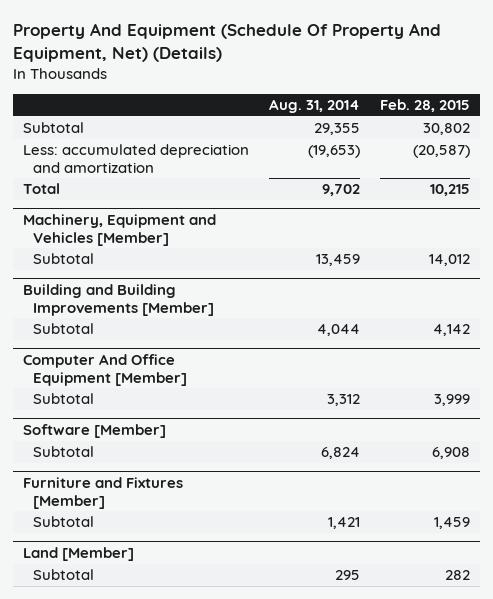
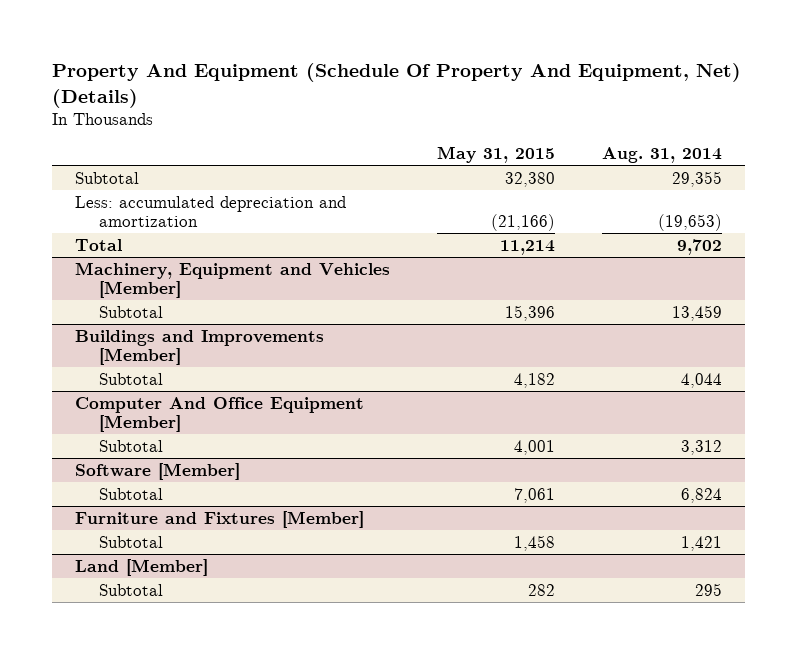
- | Aug. 31, 2014 | Feb. 28, 2015
+ | May 31, 2015 | Aug. 31, 2014
- Building and Building Improvements [Member]
+ Buildings and Improvements [Member]

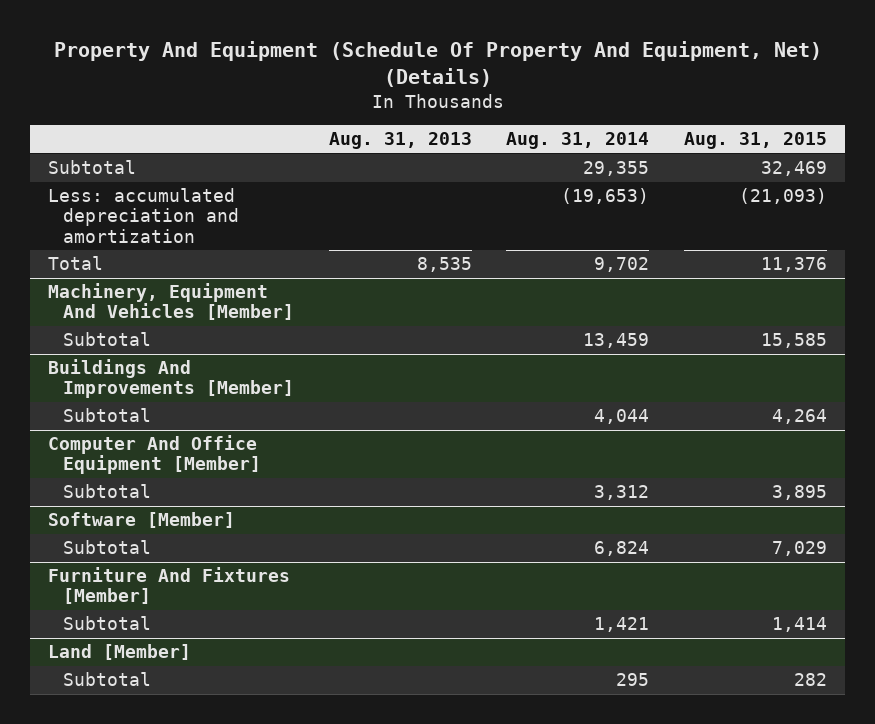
- | May 31, 2015 | Aug. 31, 2014
+ | Aug. 31, 2013 | Aug. 31, 2014 | Aug. 31, 2015
- Machinery, Equipment and Vehicles [Member]
+ Machinery, Equipment And Vehicles [Member]
- Buildings and Improvements [Member]
+ Buildings And Improvements [Member]
- Furniture and Fixtures [Member]
+ Furniture And Fixtures [Member]

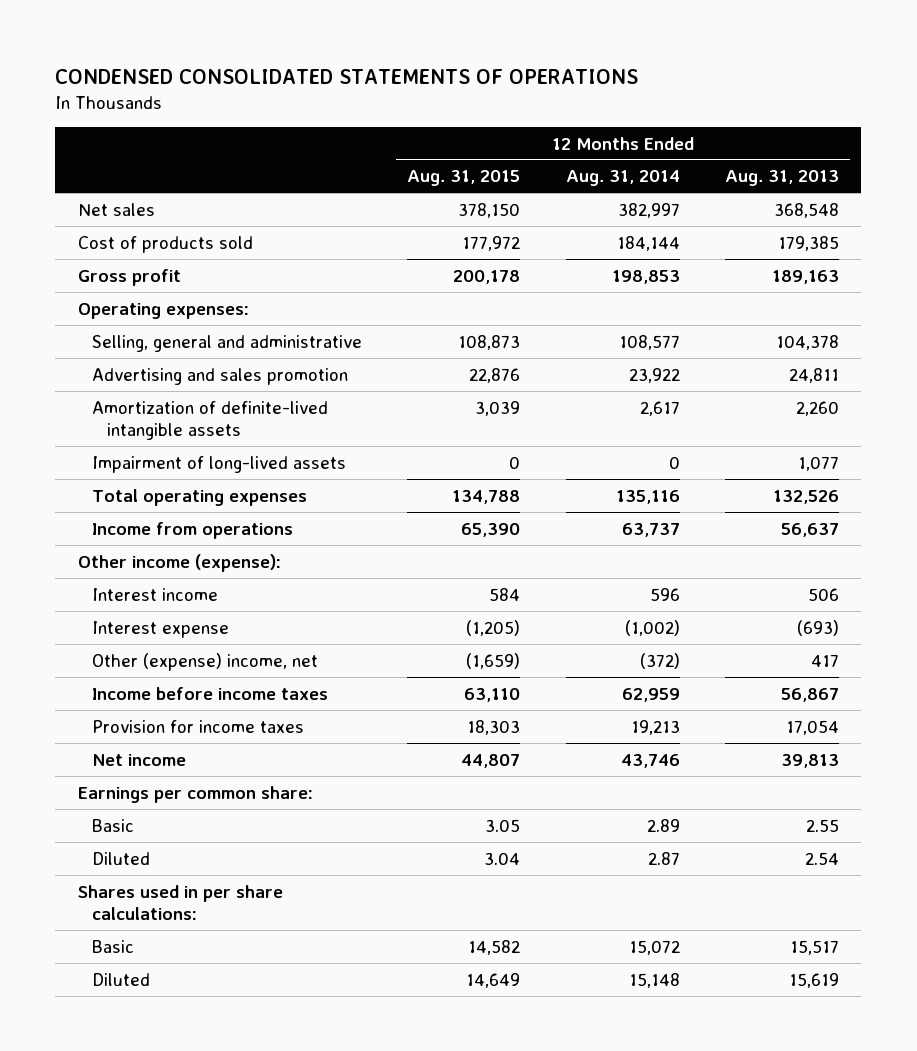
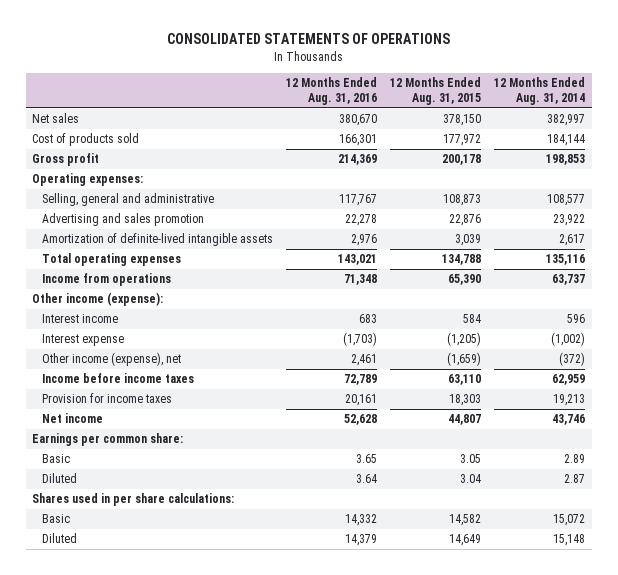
- CONDENSED CONSOLIDATED STATEMENTS OF OPERATIONS
+ CONSOLIDATED STATEMENTS OF OPERATIONS
- | 12 Months Ended Aug. 31, 2015 | 12 Months Ended Aug. 31, 2014 | 12 Months Ended Aug. 31, 2013
+ | 12 Months Ended Aug. 31, 2016 | 12 Months Ended Aug. 31, 2015 | 12 Months Ended Aug. 31, 2014
- Impairment of long-lived assets | 0 | 0 | 1,077
- Other (expense) income, net | (1,659) | (372) | 417
+ Other income (expense), net | 2,461 | (1,659) | (372)

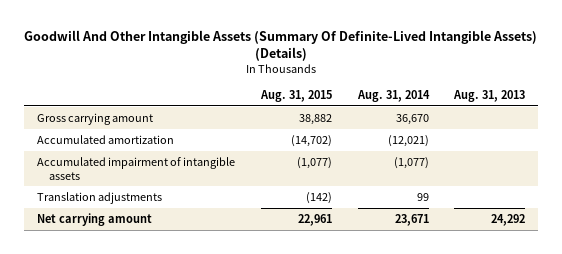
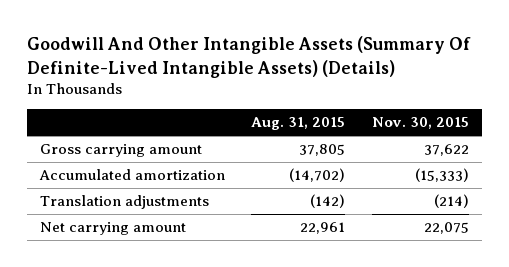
- | Aug. 31, 2015 | Aug. 31, 2014 | Aug. 31, 2013
+ | Aug. 31, 2015 | Nov. 30, 2015
- Gross carrying amount | 38,882 | 36,670 |
+ Gross carrying amount | 37,805 | 37,622
- Accumulated impairment of intangible assets | (1,077) | (1,077) |

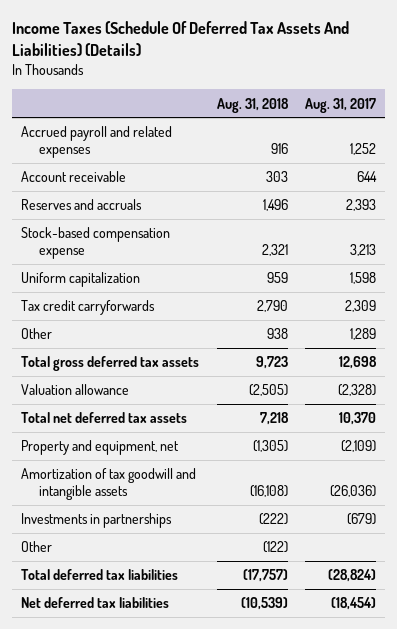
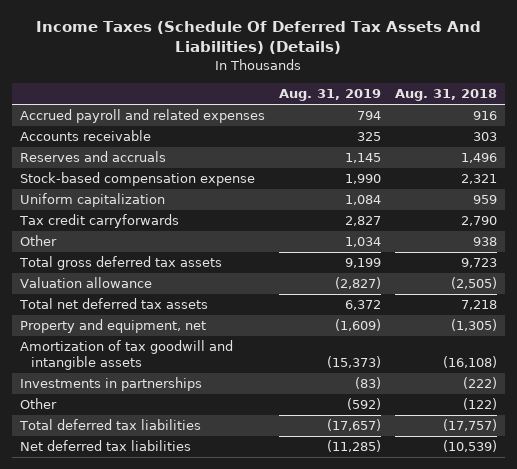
- | Aug. 31, 2018 | Aug. 31, 2017
+ | Aug. 31, 2019 | Aug. 31, 2018
- Account receivable | 303 | 644
+ Accounts receivable | 325 | 303

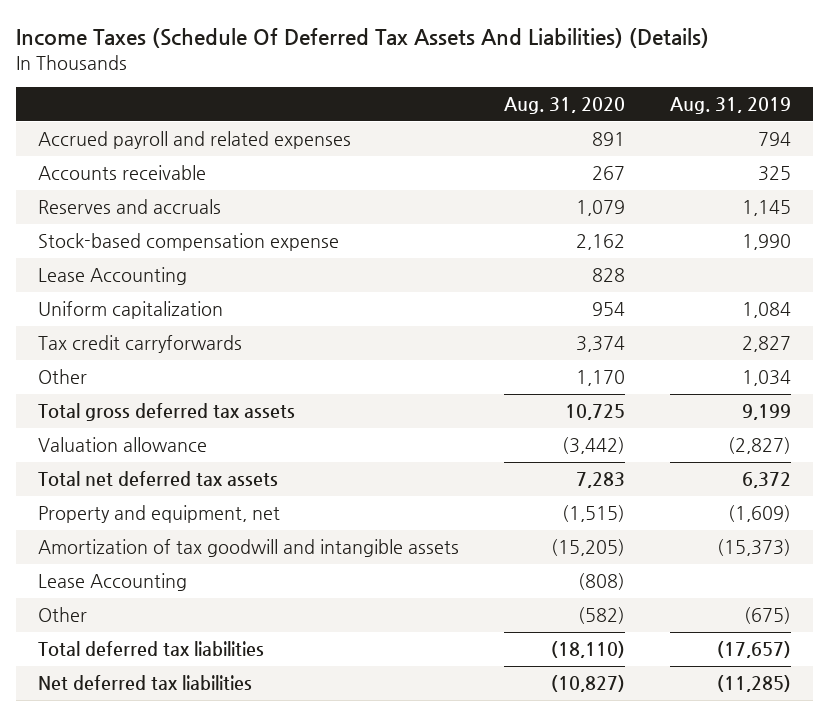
- | Aug. 31, 2019 | Aug. 31, 2018
+ | Aug. 31, 2020 | Aug. 31, 2019
+ Lease Accounting | 828 |
- Investments in partnerships | (83) | (222)
- Other | (592) | (122)
+ Lease Accounting | (808) |
+ Other | (582) | (675)

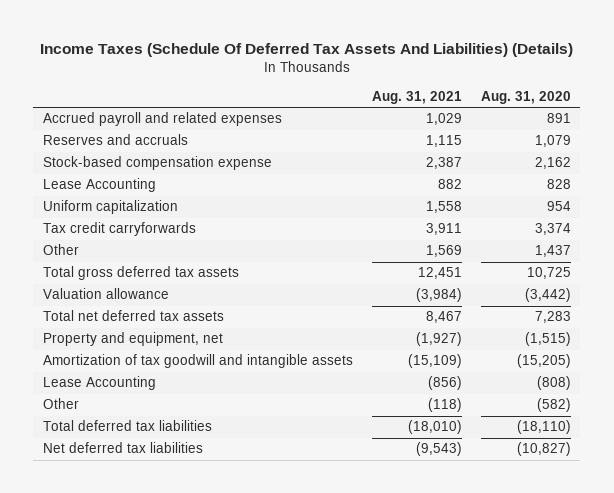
- | Aug. 31, 2020 | Aug. 31, 2019
+ | Aug. 31, 2021 | Aug. 31, 2020
- Accounts receivable | 267 | 325
- Other | 1,170 | 1,034
+ Other | 1,569 | 1,437

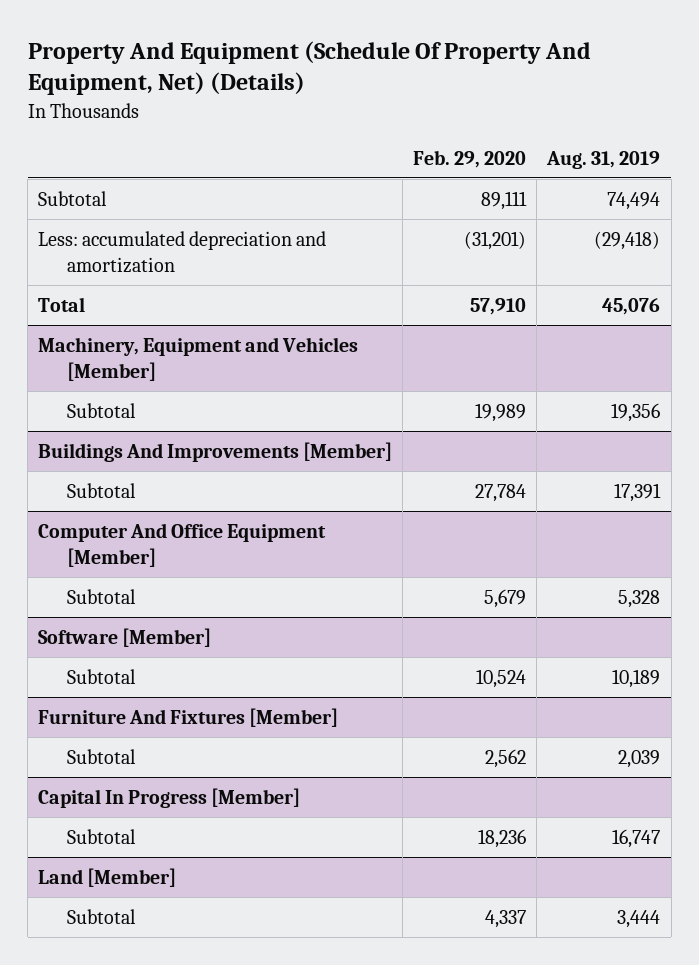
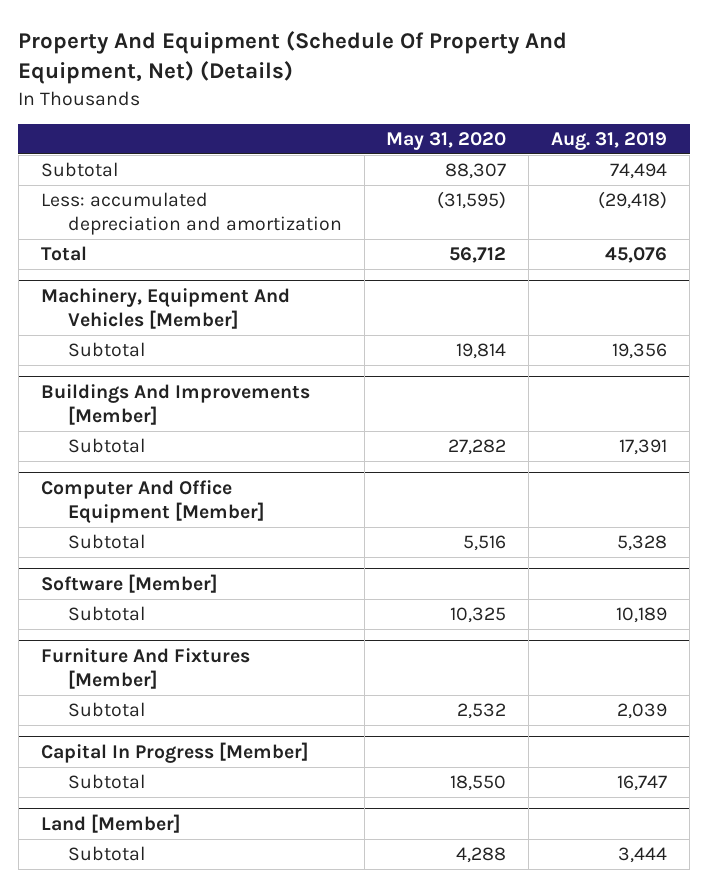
- | Feb. 29, 2020 | Aug. 31, 2019
+ | May 31, 2020 | Aug. 31, 2019
- Machinery, Equipment and Vehicles [Member]
+ Machinery, Equipment And Vehicles [Member]

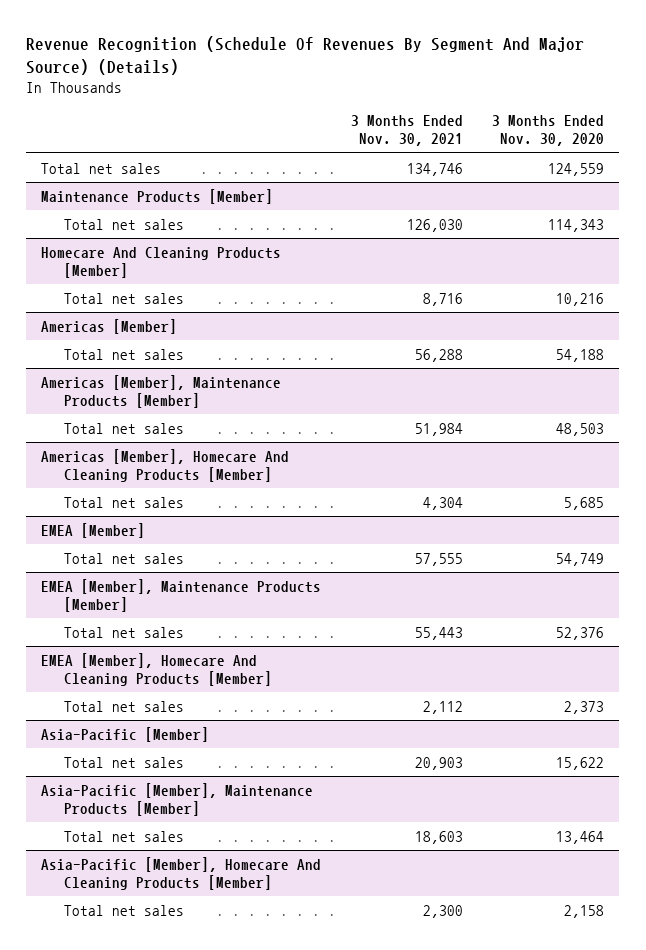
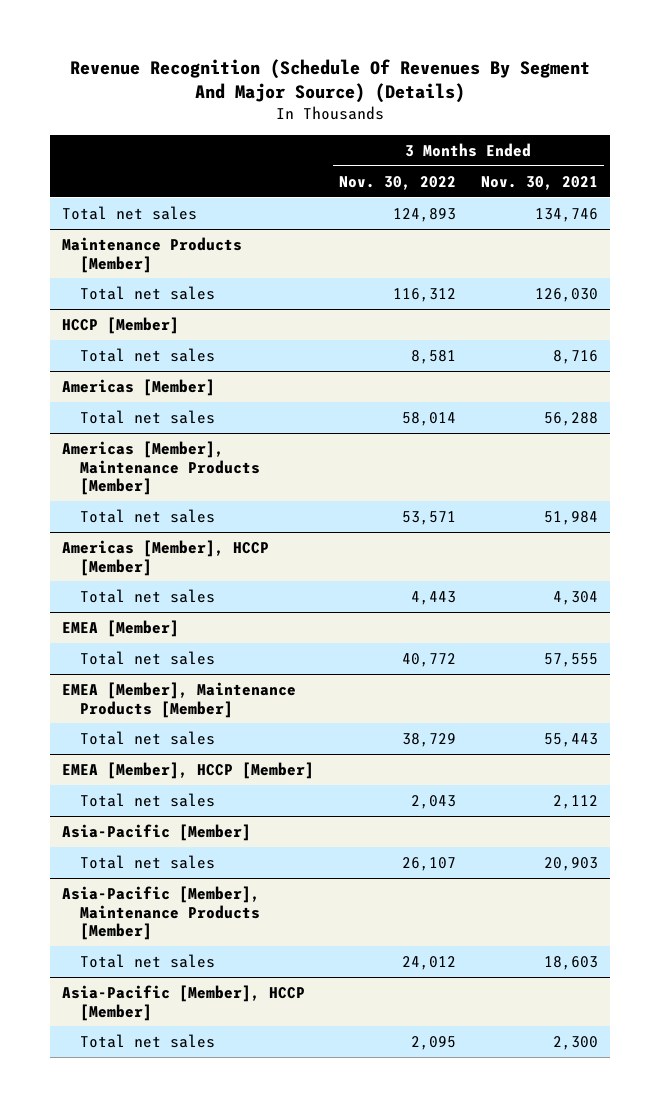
- | 3 Months Ended Nov. 30, 2021 | 3 Months Ended Nov. 30, 2020
+ | 3 Months Ended Nov. 30, 2022 | 3 Months Ended Nov. 30, 2021
- Homecare And Cleaning Products [Member]
+ HCCP [Member]
- Americas [Member], Homecare And Cleaning Products [Member]
+ Americas [Member], HCCP [Member]
- EMEA [Member], Homecare And Cleaning Products [Member]
+ EMEA [Member], HCCP [Member]
- Asia-Pacific [Member], Homecare And Cleaning Products [Member]
+ Asia-Pacific [Member], HCCP [Member]

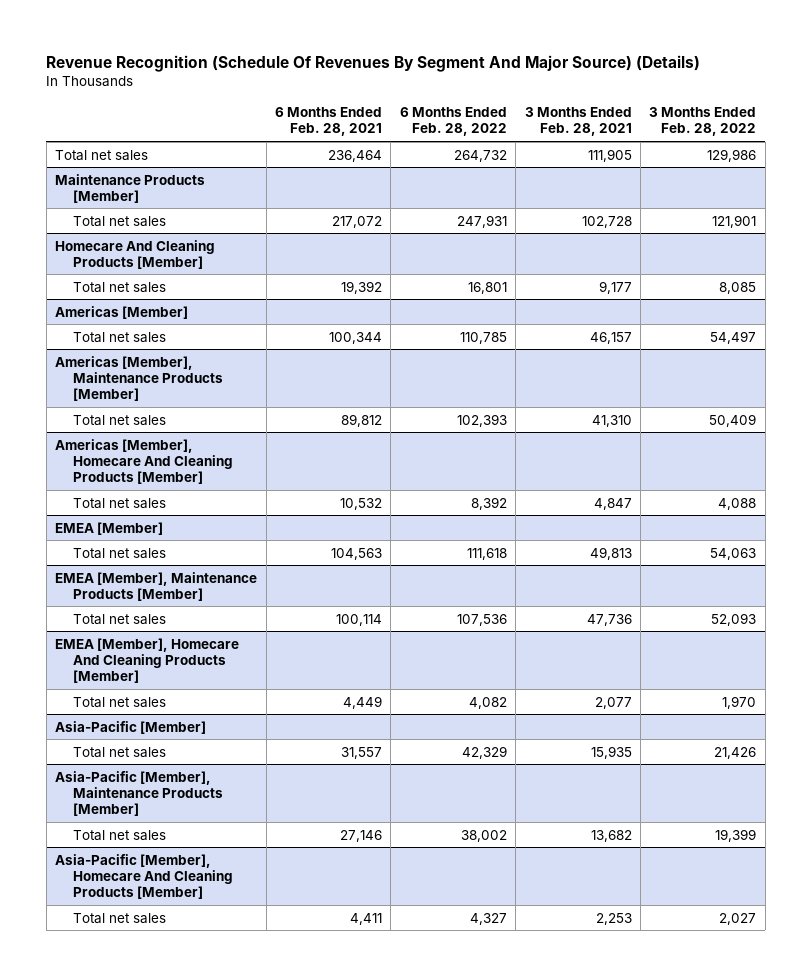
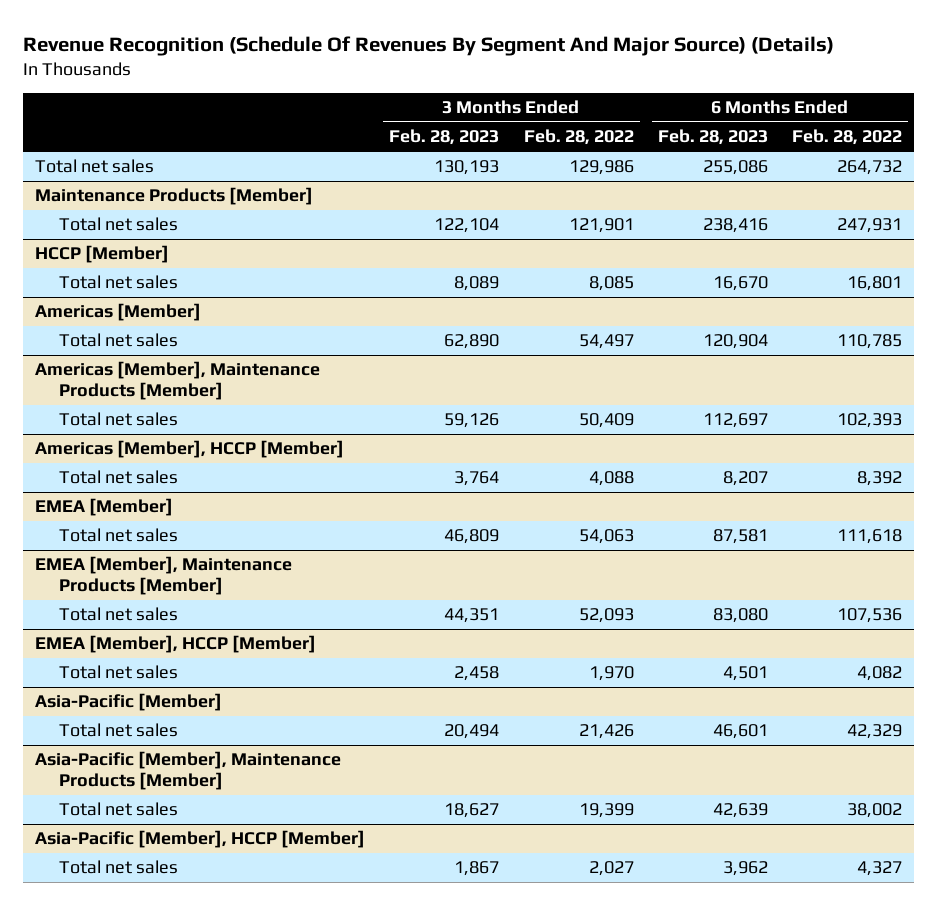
- | 6 Months Ended Feb. 28, 2021 | 6 Months Ended Feb. 28, 2022 | 3 Months Ended Feb. 28, 2021 | 3 Months Ended Feb. 28, 2022
+ | 3 Months Ended Feb. 28, 2023 | 3 Months Ended Feb. 28, 2022 | 6 Months Ended Feb. 28, 2023 | 6 Months Ended Feb. 28, 2022
- Homecare And Cleaning Products [Member]
+ HCCP [Member]
- Americas [Member], Homecare And Cleaning Products [Member]
+ Americas [Member], HCCP [Member]
- EMEA [Member], Homecare And Cleaning Products [Member]
+ EMEA [Member], HCCP [Member]
- Asia-Pacific [Member], Homecare And Cleaning Products [Member]
+ Asia-Pacific [Member], HCCP [Member]

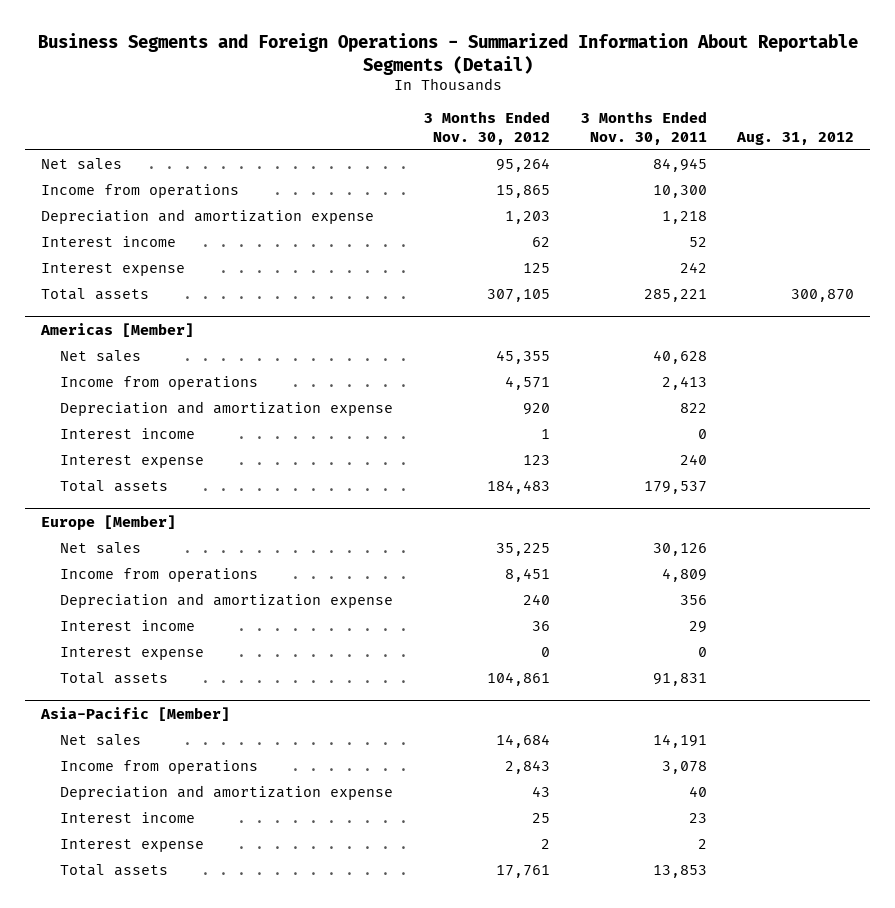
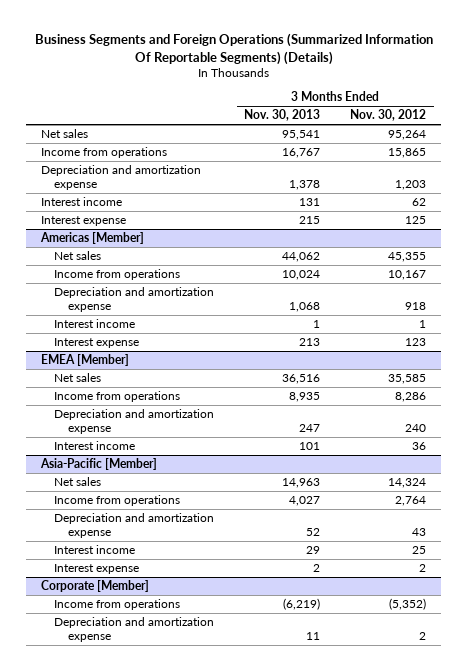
- Business Segments and Foreign Operations - Summarized Information About Reportable Segments (Detail)
+ Business Segments and Foreign Operations (Summarized Information Of Reportable Segments) (Details)
- | 3 Months Ended Nov. 30, 2012 | 3 Months Ended Nov. 30, 2011 | Aug. 31, 2012
+ | 3 Months Ended Nov. 30, 2013 | 3 Months Ended Nov. 30, 2012
- Total assets | 307,105 | 285,221 | 300,870
@ Americas [Member]
- Income from operations | 4,571 | 2,413 |
- Depreciation and amortization expense | 920 | 822 |
+ Income from operations | 10,024 | 10,167
+ Depreciation and amortization expense | 1,068 | 918
- Total assets | 184,483 | 179,537 |
- Europe [Member]
- Net sales | 35,225 | 30,126 |
- Income from operations | 8,451 | 4,809 |
+ EMEA [Member]
+ Net sales | 36,516 | 35,585
+ Income from operations | 8,935 | 8,286
- Interest expense | 0 | 0 |
- Total assets | 104,861 | 91,831 |
@ Asia-Pacific [Member]
- Net sales | 14,684 | 14,191 |
- Income from operations | 2,843 | 3,078 |
+ Net sales | 14,963 | 14,324
+ Income from operations | 4,027 | 2,764
- Total assets | 17,761 | 13,853 |
+ Corporate [Member]
+ Income from operations | (6,219) | (5,352)
+ Depreciation and amortization expense | 11 | 2

